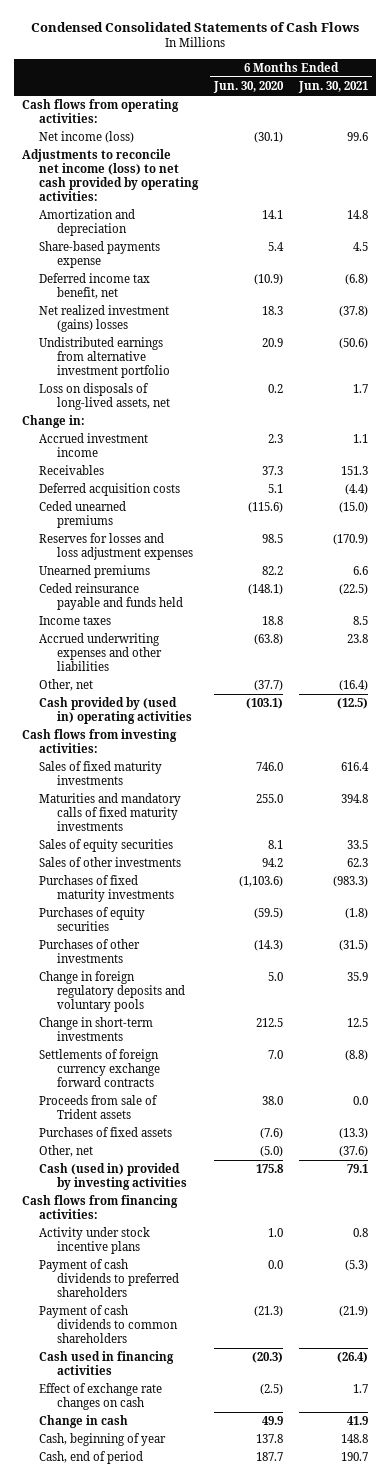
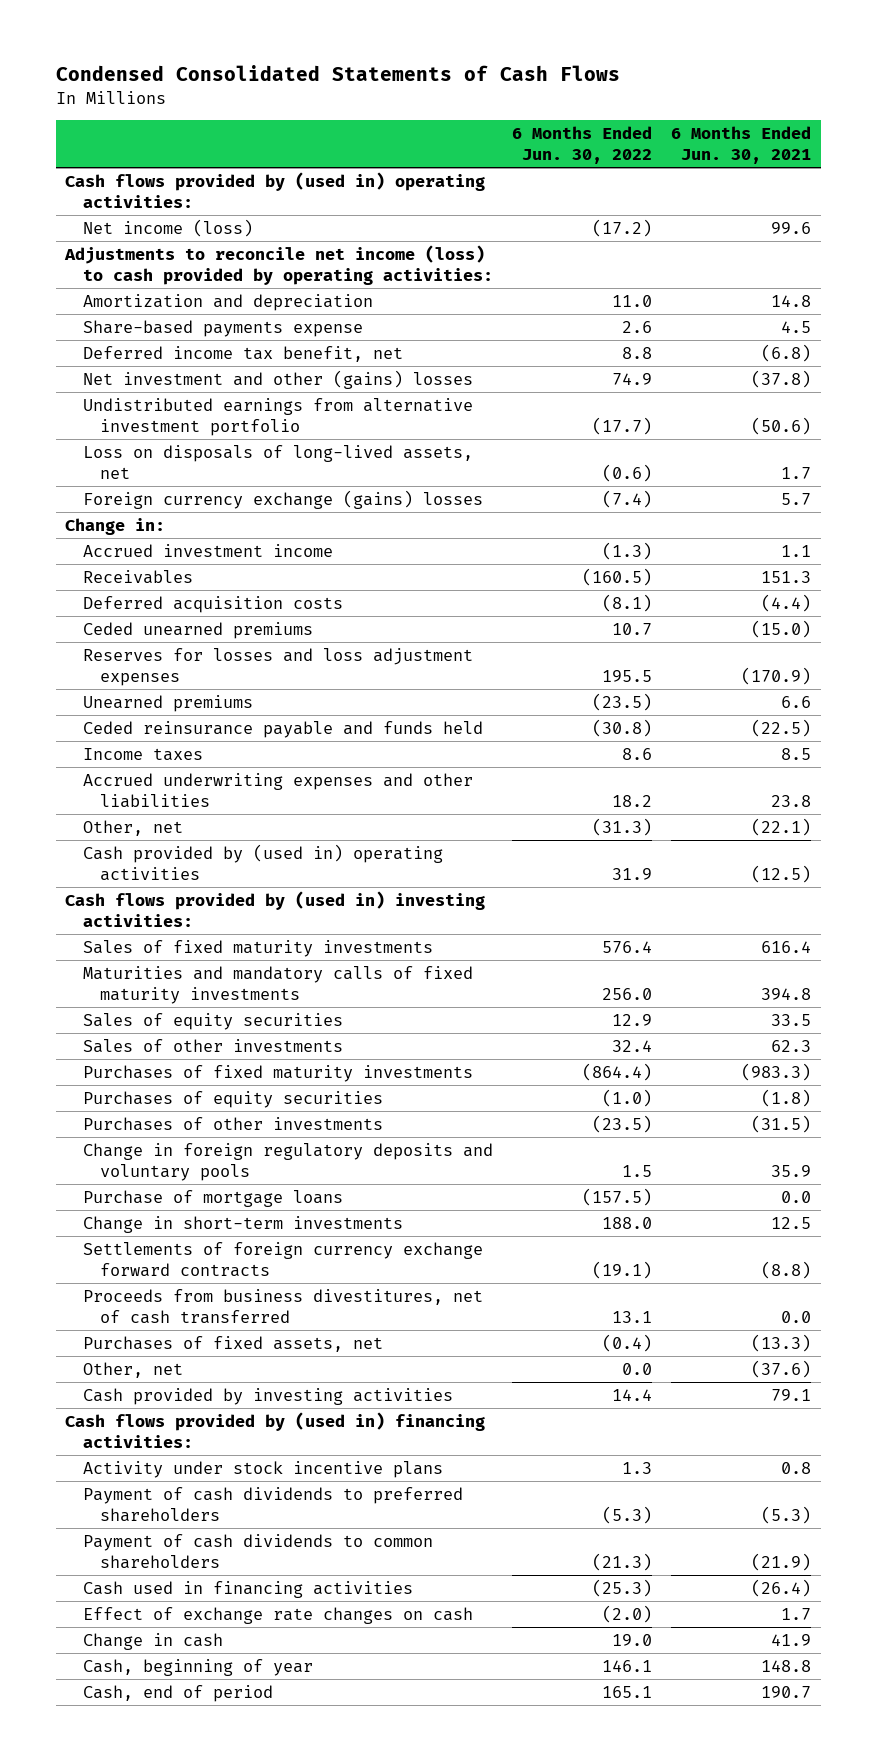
- | 6 Months Ended Jun. 30, 2020 | 6 Months Ended Jun. 30, 2021
+ | 6 Months Ended Jun. 30, 2022 | 6 Months Ended Jun. 30, 2021
- Cash flows from operating activities:
+ Cash flows provided by (used in) operating activities:
- Adjustments to reconcile net income (loss) to net cash provided by operating activities:
+ Adjustments to reconcile net income (loss) to cash provided by operating activities:
- Net realized investment (gains) losses | 18.3 | (37.8)
+ Net investment and other (gains) losses | 74.9 | (37.8)
+ Foreign currency exchange (gains) losses | (7.4) | 5.7
- Other, net | (37.7) | (16.4)
+ Other, net | (31.3) | (22.1)
- Cash flows from investing activities:
+ Cash flows provided by (used in) investing activities:
+ Purchase of mortgage loans | (157.5) | 0.0
- Proceeds from sale of Trident assets | 38.0 | 0.0
- Purchases of fixed assets | (7.6) | (13.3)
+ Proceeds from business divestitures, net of cash transferred | 13.1 | 0.0
+ Purchases of fixed assets, net | (0.4) | (13.3)
- Cash (used in) provided by investing activities | 175.8 | 79.1
- Cash flows from financing activities:
+ Cash provided by investing activities | 14.4 | 79.1
+ Cash flows provided by (used in) financing activities:

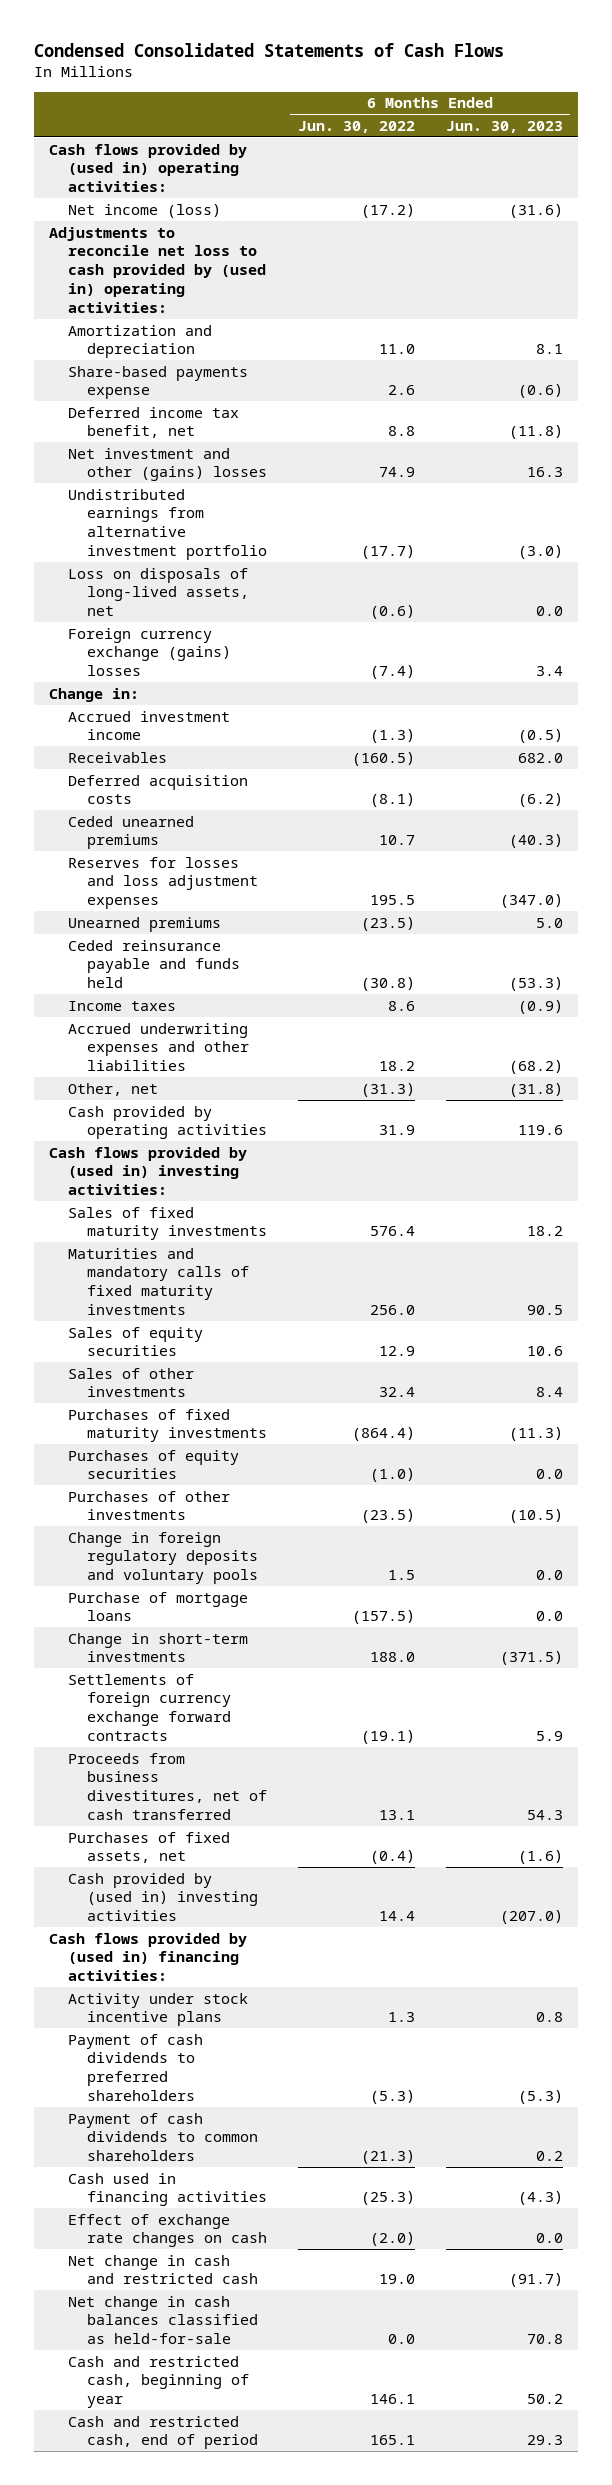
- | 6 Months Ended Jun. 30, 2022 | 6 Months Ended Jun. 30, 2021
+ | 6 Months Ended Jun. 30, 2022 | 6 Months Ended Jun. 30, 2023
- Adjustments to reconcile net income (loss) to cash provided by operating activities:
+ Adjustments to reconcile net loss to cash provided by (used in) operating activities:
- Cash provided by (used in) operating activities | 31.9 | (12.5)
+ Cash provided by operating activities | 31.9 | 119.6
- Other, net | 0.0 | (37.6)
- Cash provided by investing activities | 14.4 | 79.1
+ Cash provided by (used in) investing activities | 14.4 | (207.0)
- Change in cash | 19.0 | 41.9
- Cash, beginning of year | 146.1 | 148.8
- Cash, end of period | 165.1 | 190.7
+ Net change in cash and restricted cash | 19.0 | (91.7)
+ Net change in cash balances classified as held-for-sale | 0.0 | 70.8
+ Cash and restricted cash, beginning of year | 146.1 | 50.2
+ Cash and restricted cash, end of period | 165.1 | 29.3

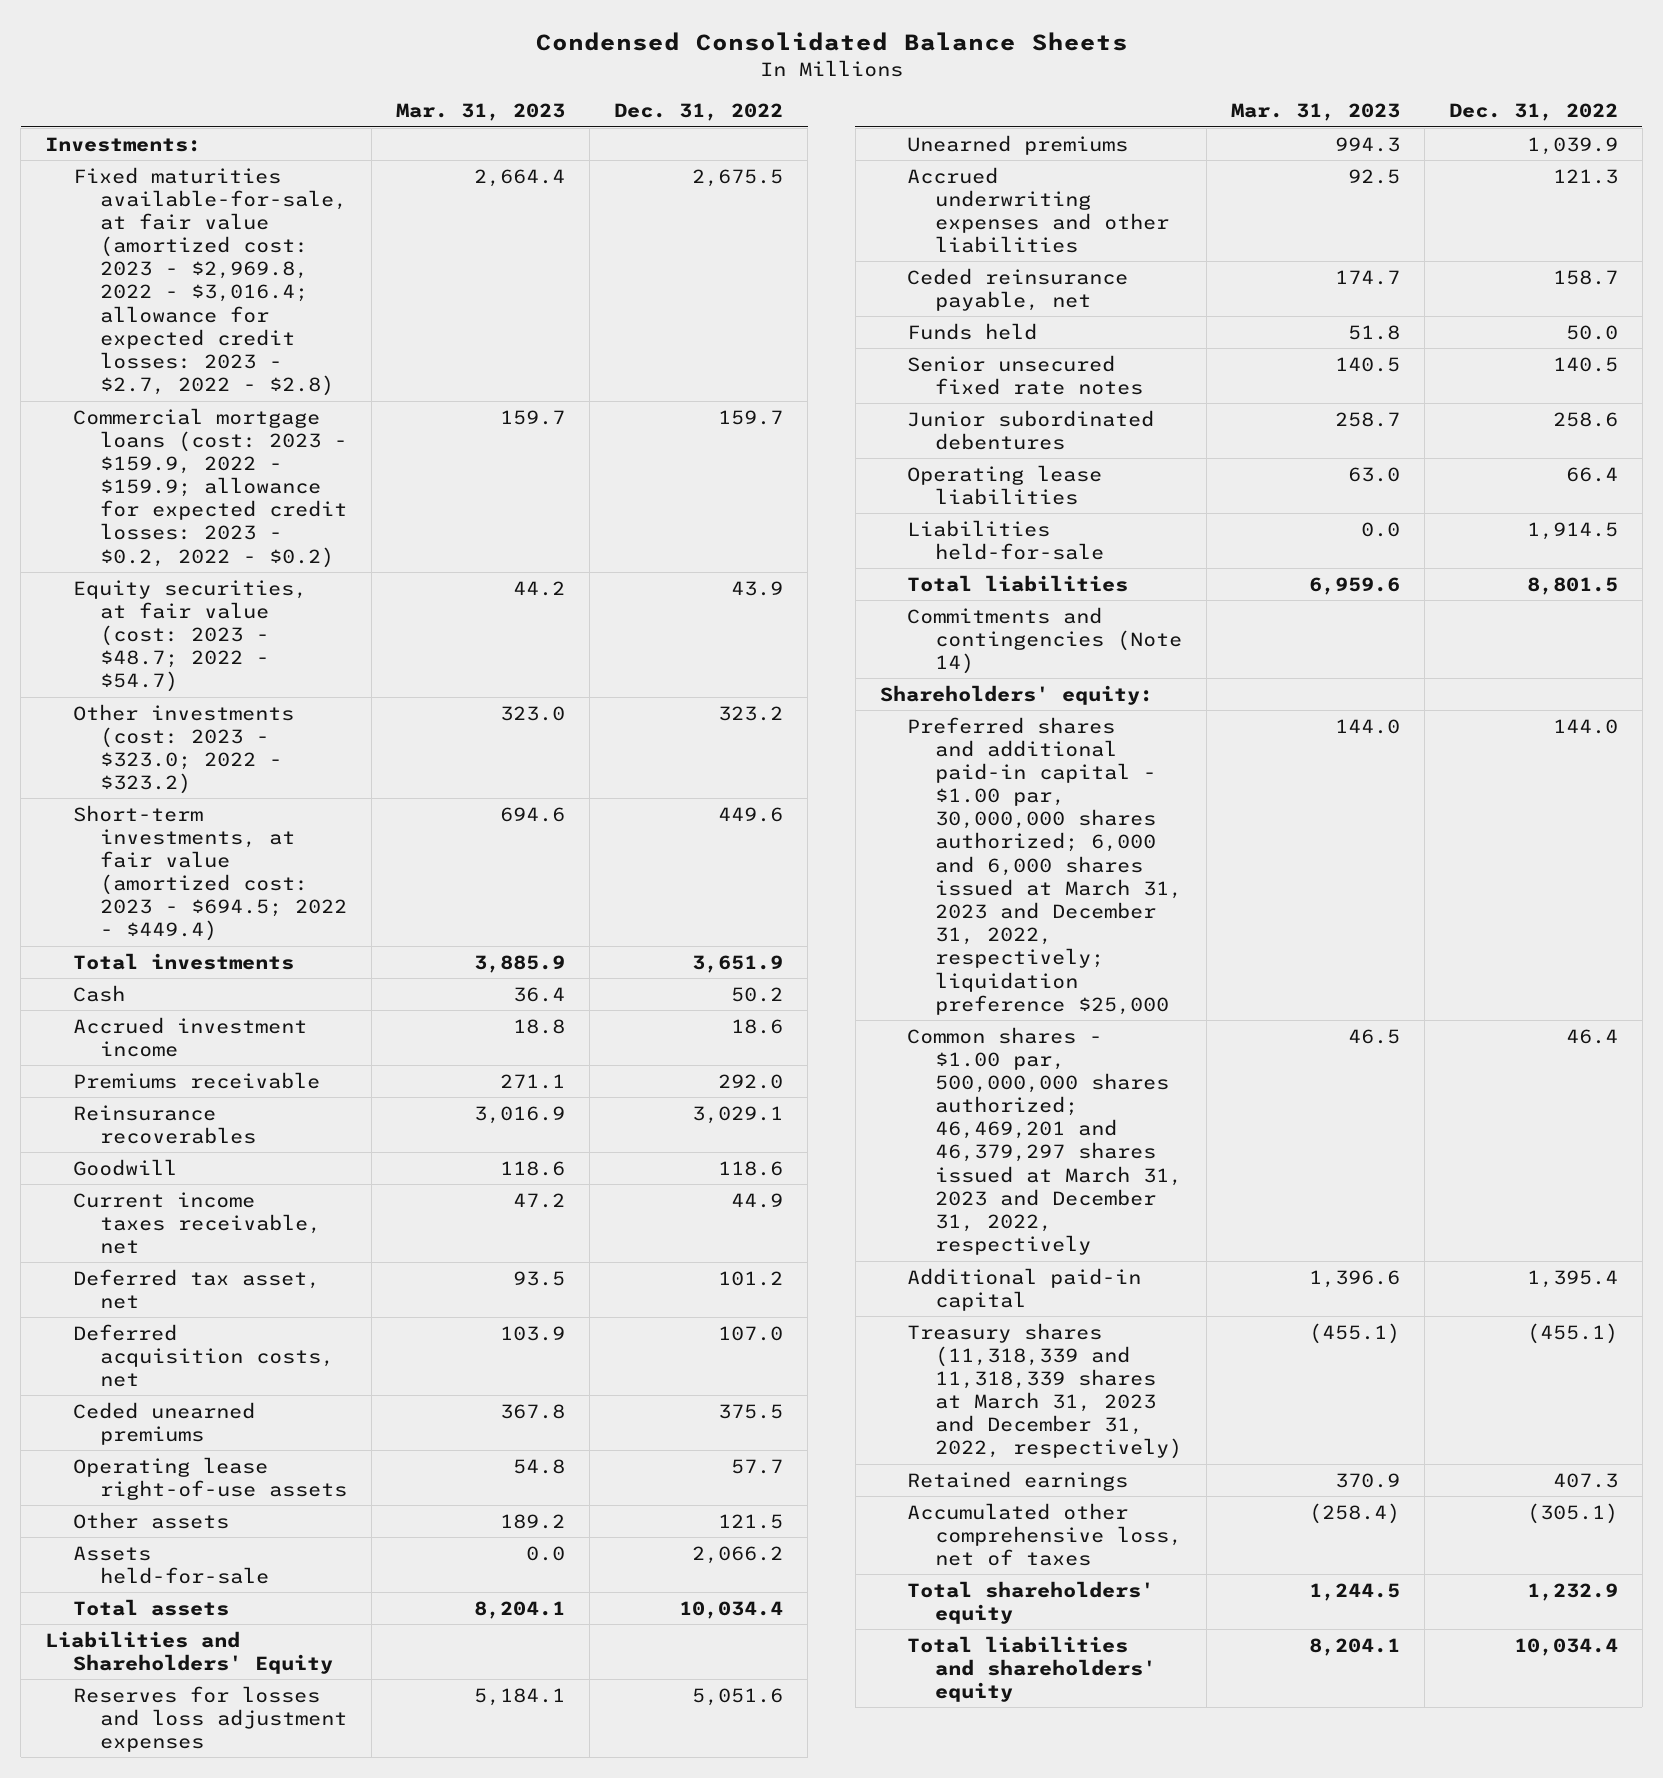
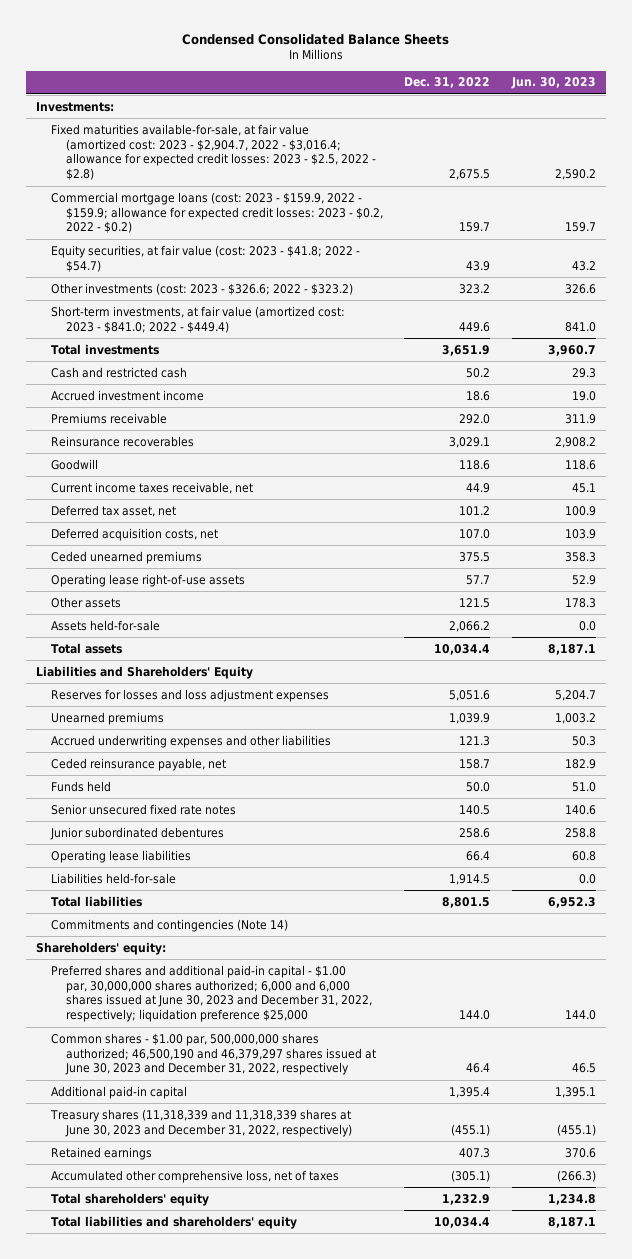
- | Mar. 31, 2023 | Dec. 31, 2022
+ | Dec. 31, 2022 | Jun. 30, 2023
- Fixed maturities available-for-sale, at fair value (amortized cost: 2023 - $2,969.8, 2022 - $3,016.4; allowance for expected credit losses: 2023 - $2.7, 2022 - $2.8) | 2,664.4 | 2,675.5
+ Fixed maturities available-for-sale, at fair value (amortized cost: 2023 - $2,904.7, 2022 - $3,016.4; allowance for expected credit losses: 2023 - $2.5, 2022 - $2.8) | 2,675.5 | 2,590.2
- Equity securities, at fair value (cost: 2023 - $48.7; 2022 - $54.7) | 44.2 | 43.9
- Other investments (cost: 2023 - $323.0; 2022 - $323.2) | 323.0 | 323.2
- Short-term investments, at fair value (amortized cost: 2023 - $694.5; 2022 - $449.4) | 694.6 | 449.6
+ Equity securities, at fair value (cost: 2023 - $41.8; 2022 - $54.7) | 43.9 | 43.2
+ Other investments (cost: 2023 - $326.6; 2022 - $323.2) | 323.2 | 326.6
+ Short-term investments, at fair value (amortized cost: 2023 - $841.0; 2022 - $449.4) | 449.6 | 841.0
- Cash | 36.4 | 50.2
+ Cash and restricted cash | 50.2 | 29.3
- Preferred shares and additional paid-in capital - $1.00 par, 30,000,000 shares authorized; 6,000 and 6,000 shares issued at March 31, 2023 and December 31, 2022, respectively; liquidation preference $25,000 | 144.0 | 144.0
- Common shares - $1.00 par, 500,000,000 shares authorized; 46,469,201 and 46,379,297 shares issued at March 31, 2023 and December 31, 2022, respectively | 46.5 | 46.4
+ Preferred shares and additional paid-in capital - $1.00 par, 30,000,000 shares authorized; 6,000 and 6,000 shares issued at June 30, 2023 and December 31, 2022, respectively; liquidation preference $25,000 | 144.0 | 144.0
+ Common shares - $1.00 par, 500,000,000 shares authorized; 46,500,190 and 46,379,297 shares issued at June 30, 2023 and December 31, 2022, respectively | 46.4 | 46.5
- Treasury shares (11,318,339 and 11,318,339 shares at March 31, 2023 and December 31, 2022, respectively) | (455.1) | (455.1)
+ Treasury shares (11,318,339 and 11,318,339 shares at June 30, 2023 and December 31, 2022, respectively) | (455.1) | (455.1)

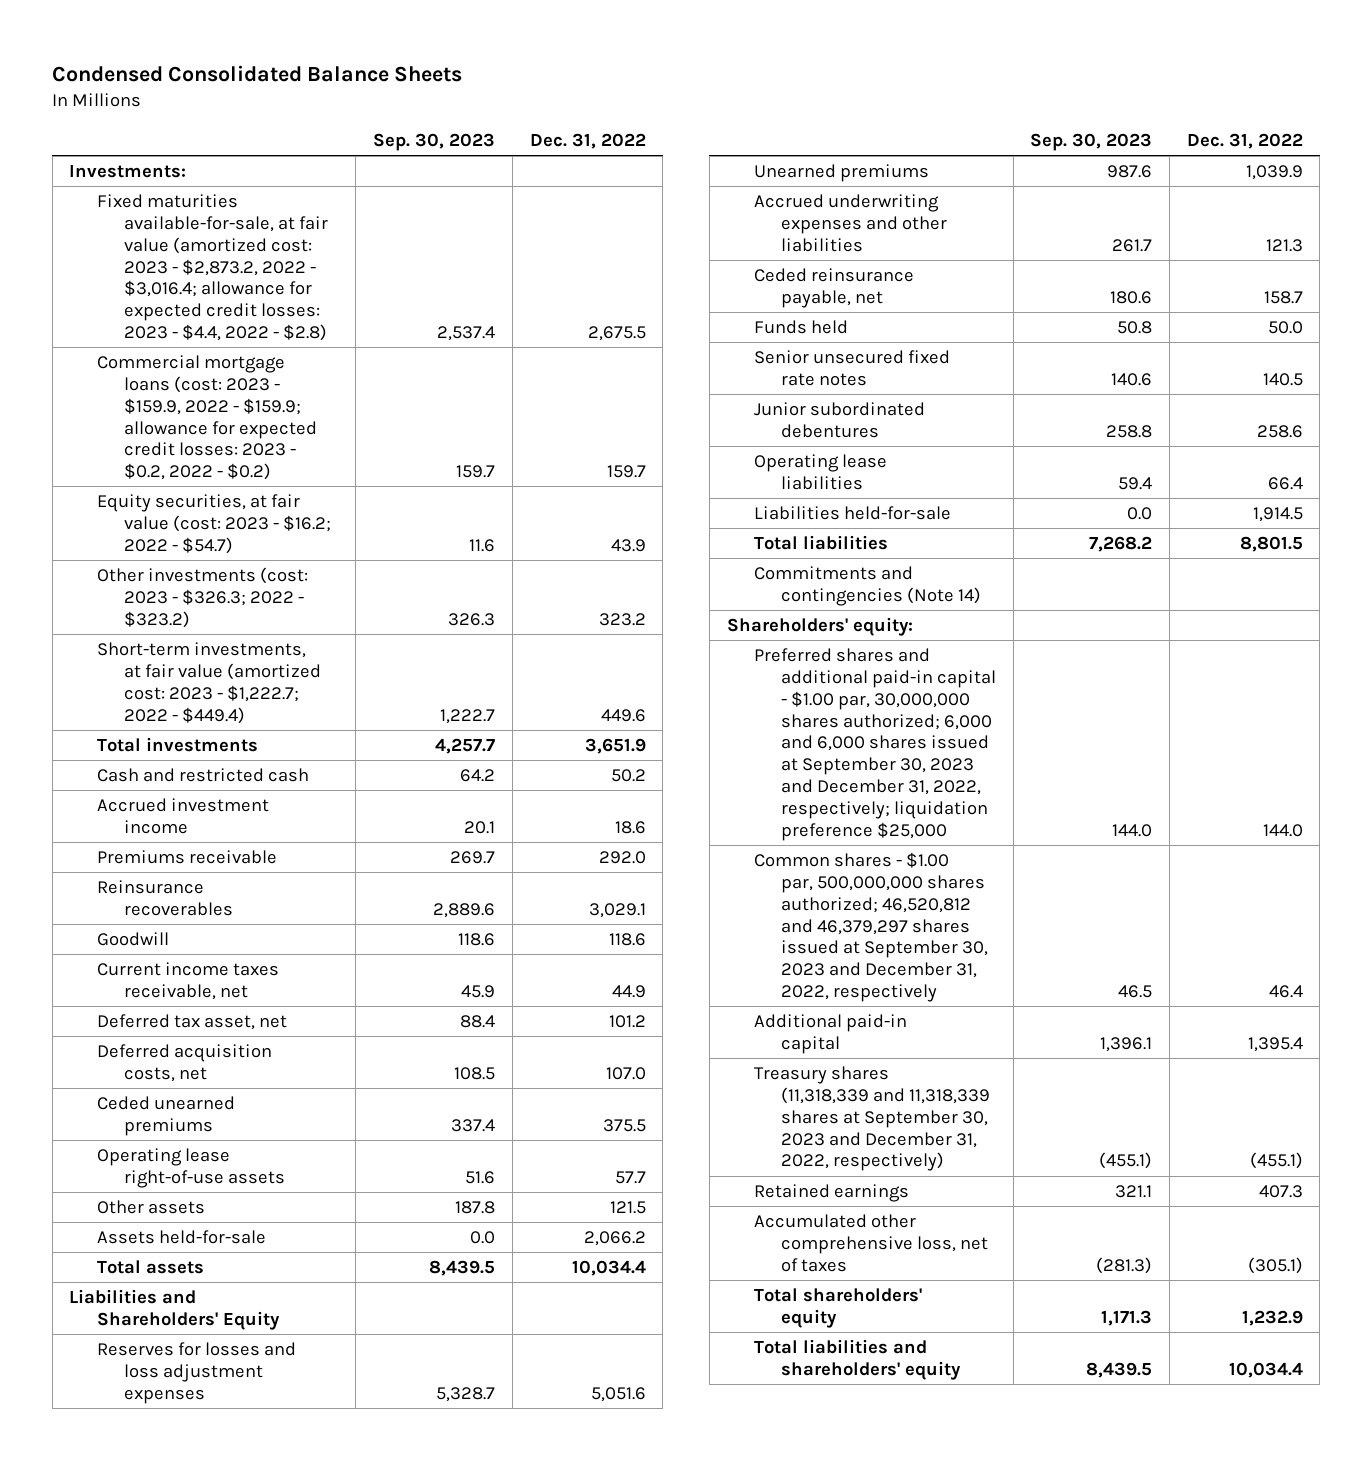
- | Dec. 31, 2022 | Jun. 30, 2023
+ | Sep. 30, 2023 | Dec. 31, 2022
- Fixed maturities available-for-sale, at fair value (amortized cost: 2023 - $2,904.7, 2022 - $3,016.4; allowance for expected credit losses: 2023 - $2.5, 2022 - $2.8) | 2,675.5 | 2,590.2
+ Fixed maturities available-for-sale, at fair value (amortized cost: 2023 - $2,873.2, 2022 - $3,016.4; allowance for expected credit losses: 2023 - $4.4, 2022 - $2.8) | 2,537.4 | 2,675.5
- Equity securities, at fair value (cost: 2023 - $41.8; 2022 - $54.7) | 43.9 | 43.2
- Other investments (cost: 2023 - $326.6; 2022 - $323.2) | 323.2 | 326.6
- Short-term investments, at fair value (amortized cost: 2023 - $841.0; 2022 - $449.4) | 449.6 | 841.0
+ Equity securities, at fair value (cost: 2023 - $16.2; 2022 - $54.7) | 11.6 | 43.9
+ Other investments (cost: 2023 - $326.3; 2022 - $323.2) | 326.3 | 323.2
+ Short-term investments, at fair value (amortized cost: 2023 - $1,222.7; 2022 - $449.4) | 1,222.7 | 449.6
- Preferred shares and additional paid-in capital - $1.00 par, 30,000,000 shares authorized; 6,000 and 6,000 shares issued at June 30, 2023 and December 31, 2022, respectively; liquidation preference $25,000 | 144.0 | 144.0
- Common shares - $1.00 par, 500,000,000 shares authorized; 46,500,190 and 46,379,297 shares issued at June 30, 2023 and December 31, 2022, respectively | 46.4 | 46.5
+ Preferred shares and additional paid-in capital - $1.00 par, 30,000,000 shares authorized; 6,000 and 6,000 shares issued at September 30, 2023 and December 31, 2022, respectively; liquidation preference $25,000 | 144.0 | 144.0
+ Common shares - $1.00 par, 500,000,000 shares authorized; 46,520,812 and 46,379,297 shares issued at September 30, 2023 and December 31, 2022, respectively | 46.5 | 46.4
- Treasury shares (11,318,339 and 11,318,339 shares at June 30, 2023 and December 31, 2022, respectively) | (455.1) | (455.1)
+ Treasury shares (11,318,339 and 11,318,339 shares at September 30, 2023 and December 31, 2022, respectively) | (455.1) | (455.1)

